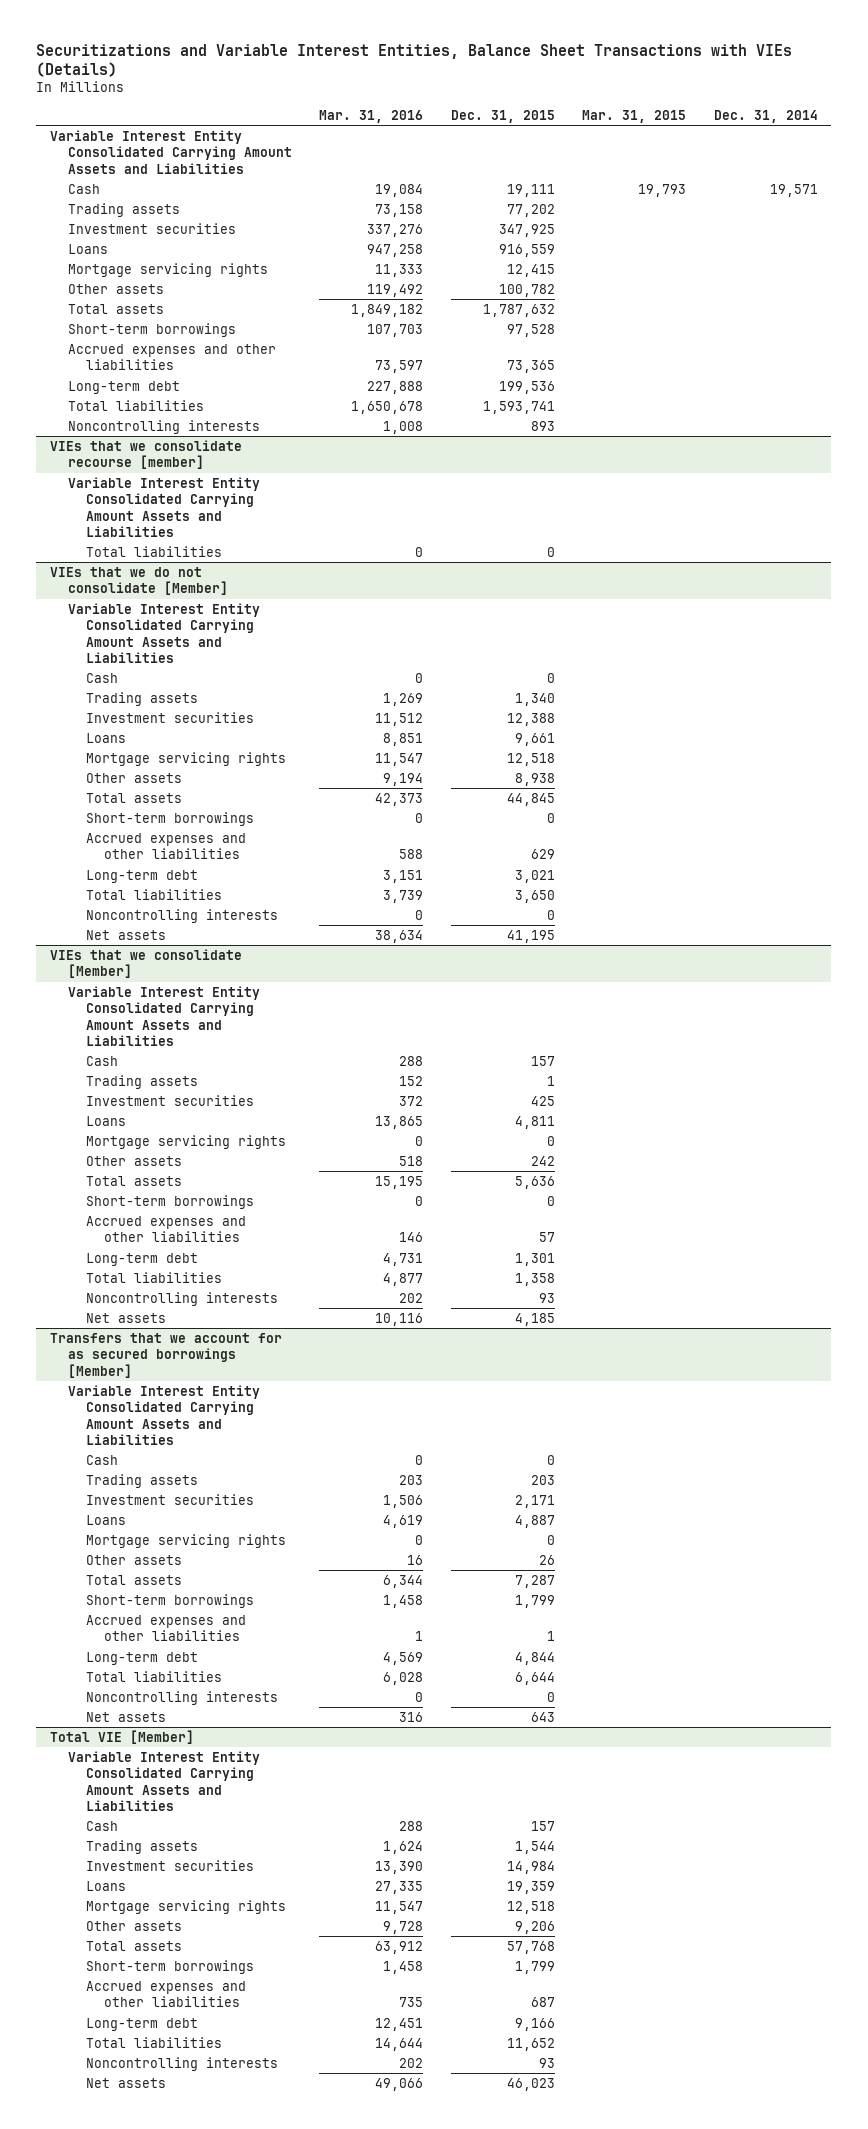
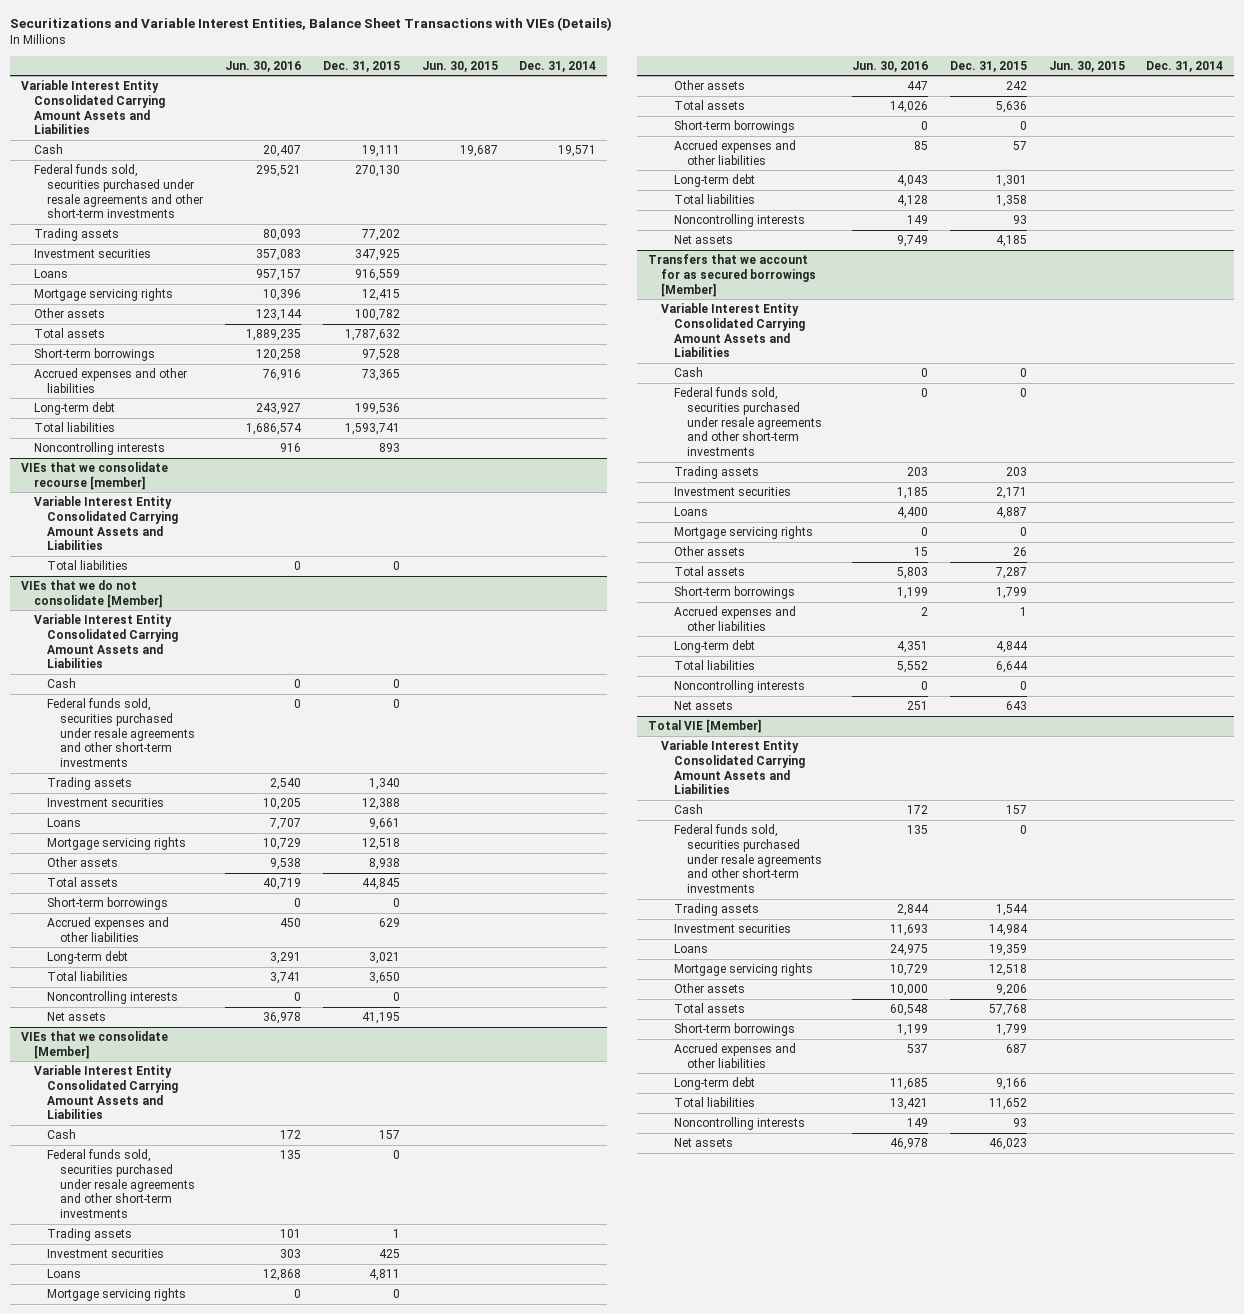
- | Mar. 31, 2016 | Dec. 31, 2015 | Mar. 31, 2015 | Dec. 31, 2014
+ | Jun. 30, 2016 | Dec. 31, 2015 | Jun. 30, 2015 | Dec. 31, 2014
+ Federal funds sold, securities purchased under resale agreements and other short-term investments | 295,521 | 270,130 | |
@ VIEs that we do not consolidate [Member]
+ Federal funds sold, securities purchased under resale agreements and other short-term investments | 0 | 0 | |
@ VIEs that we consolidate [Member]
+ Federal funds sold, securities purchased under resale agreements and other short-term investments | 135 | 0 | |
@ Transfers that we account for as secured borrowings [Member]
+ Federal funds sold, securities purchased under resale agreements and other short-term investments | 0 | 0 | |
@ Total VIE [Member]
+ Federal funds sold, securities purchased under resale agreements and other short-term investments | 135 | 0 | |

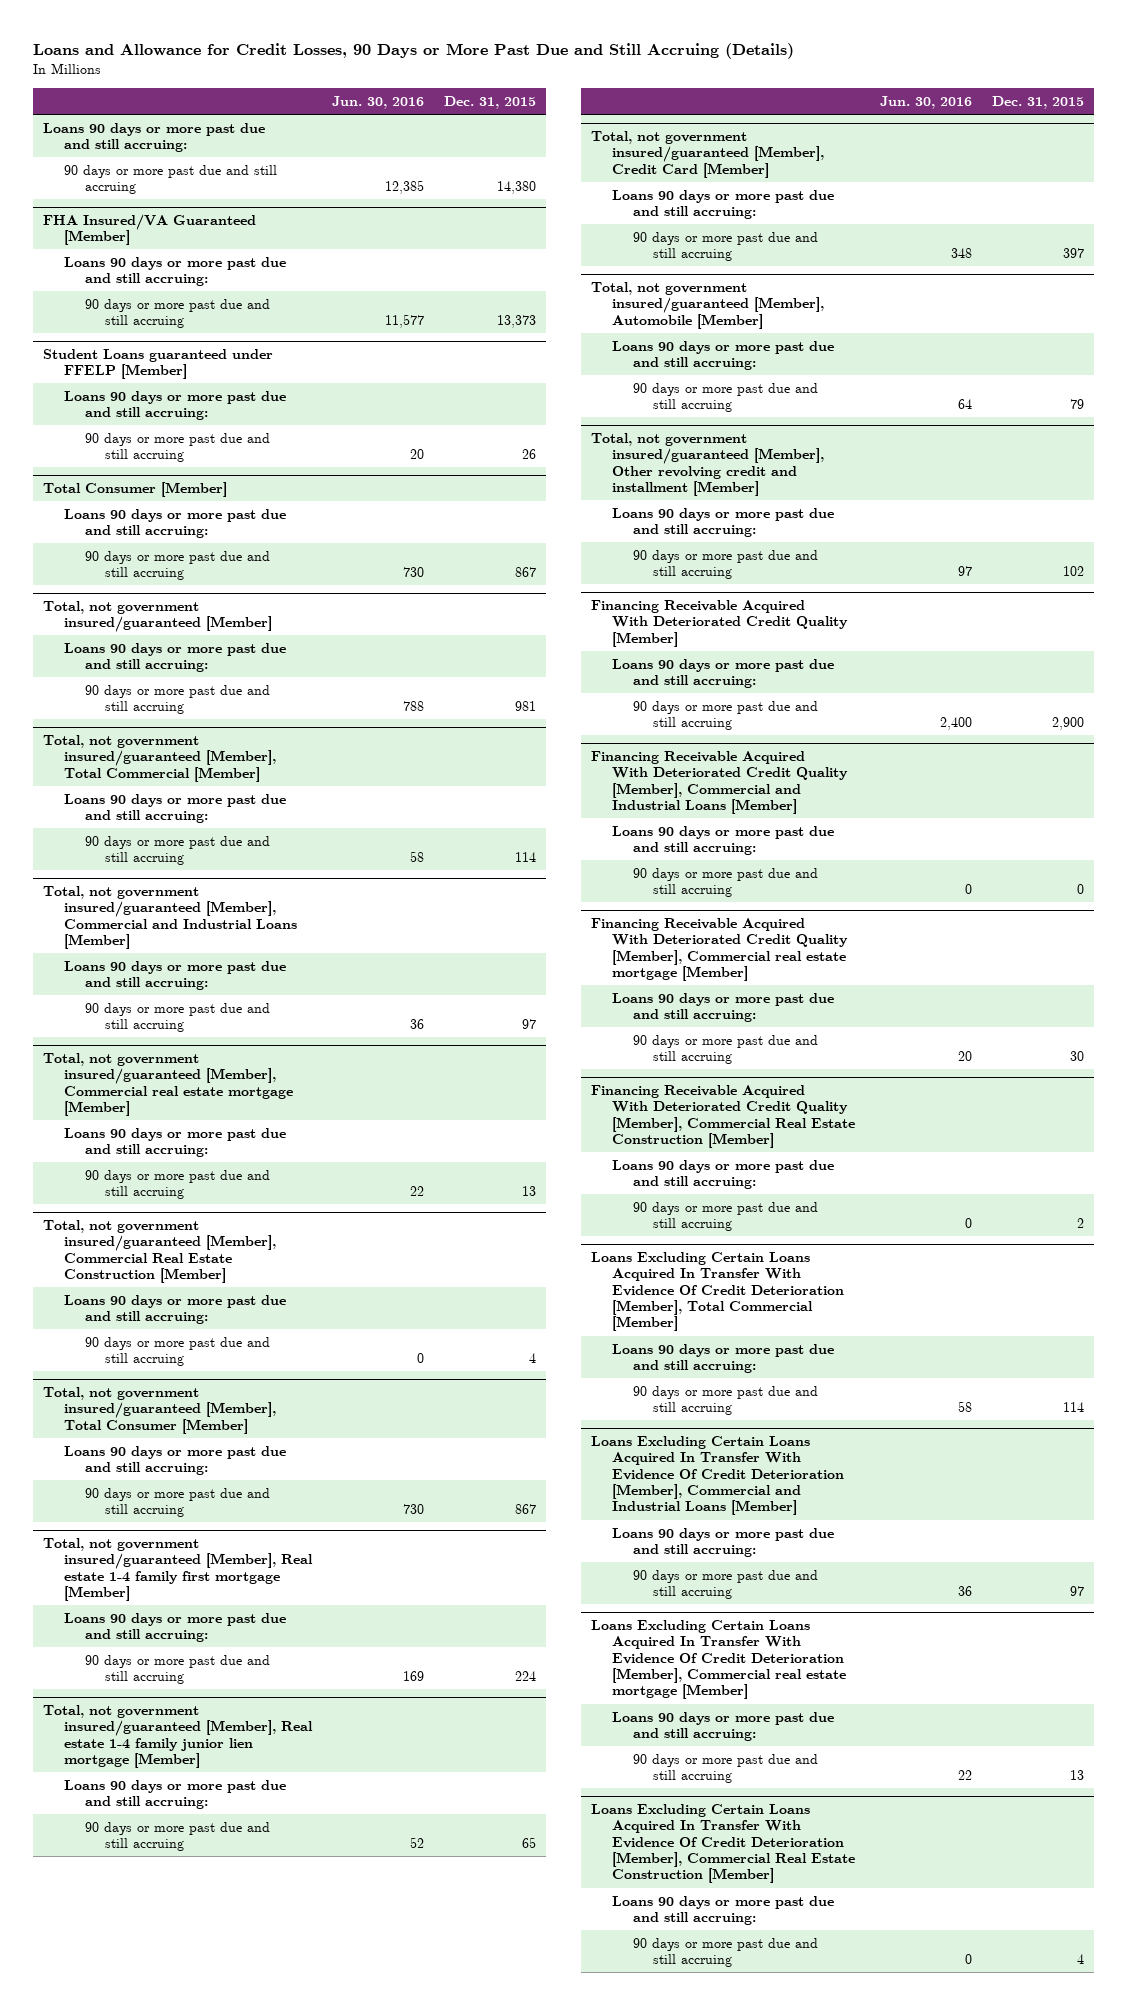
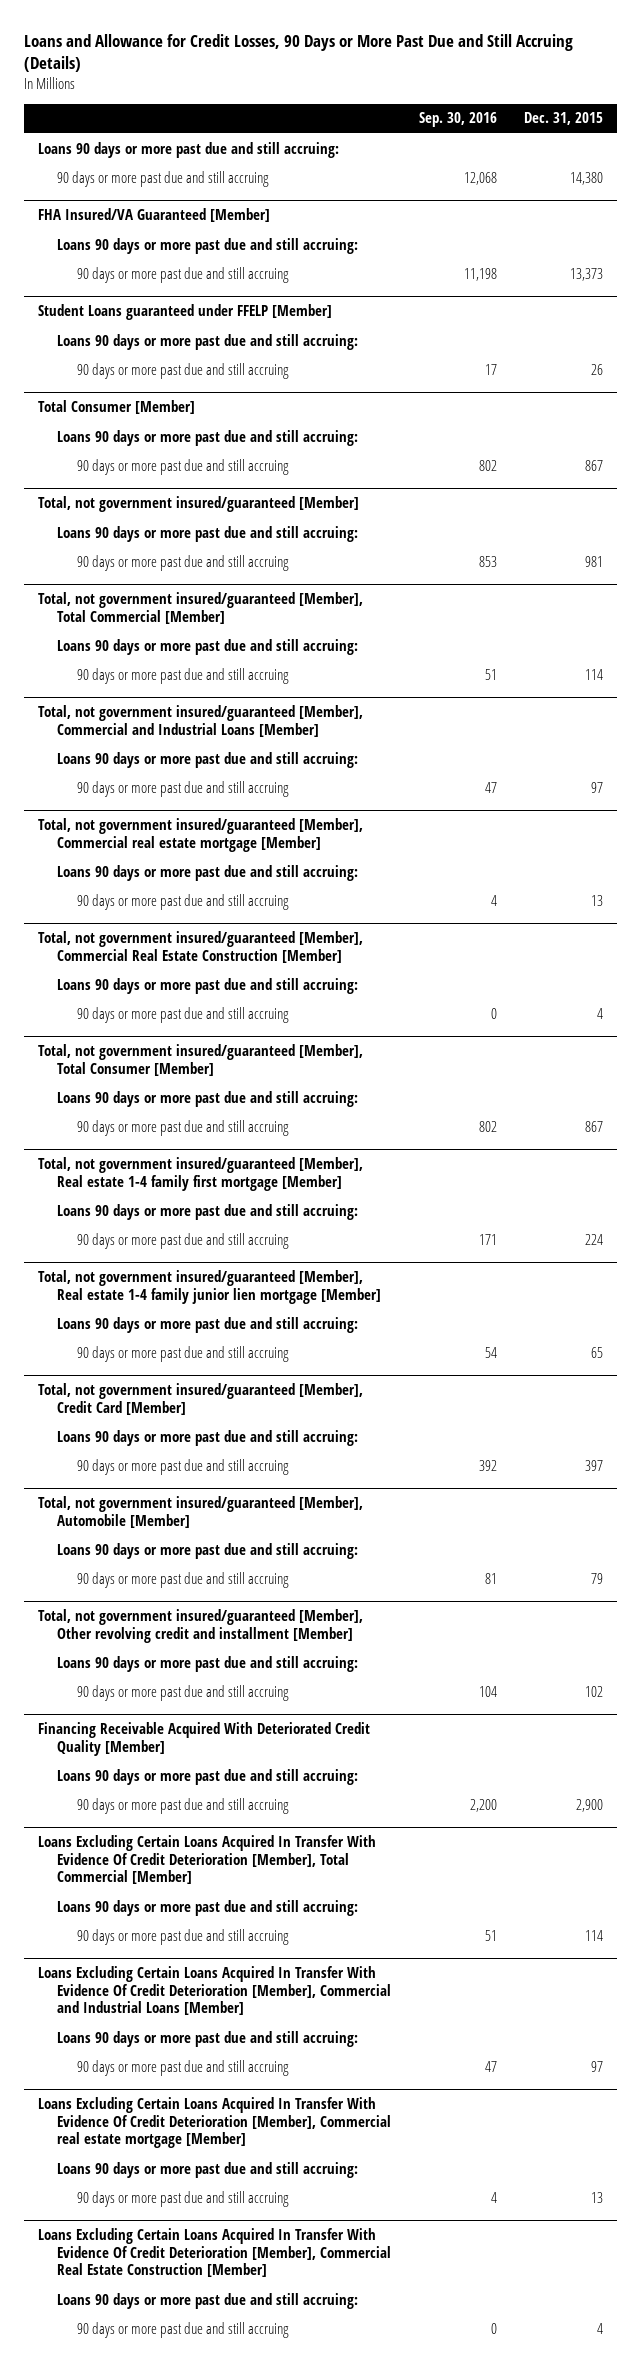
- | Jun. 30, 2016 | Dec. 31, 2015
+ | Sep. 30, 2016 | Dec. 31, 2015
- Financing Receivable Acquired With Deteriorated Credit Quality [Member], Commercial and Industrial Loans [Member]
- Loans 90 days or more past due and still accruing:
- 90 days or more past due and still accruing | 0 | 0
- Financing Receivable Acquired With Deteriorated Credit Quality [Member], Commercial real estate mortgage [Member]
- Loans 90 days or more past due and still accruing:
- 90 days or more past due and still accruing | 20 | 30
- Financing Receivable Acquired With Deteriorated Credit Quality [Member], Commercial Real Estate Construction [Member]
- Loans 90 days or more past due and still accruing:
- 90 days or more past due and still accruing | 0 | 2

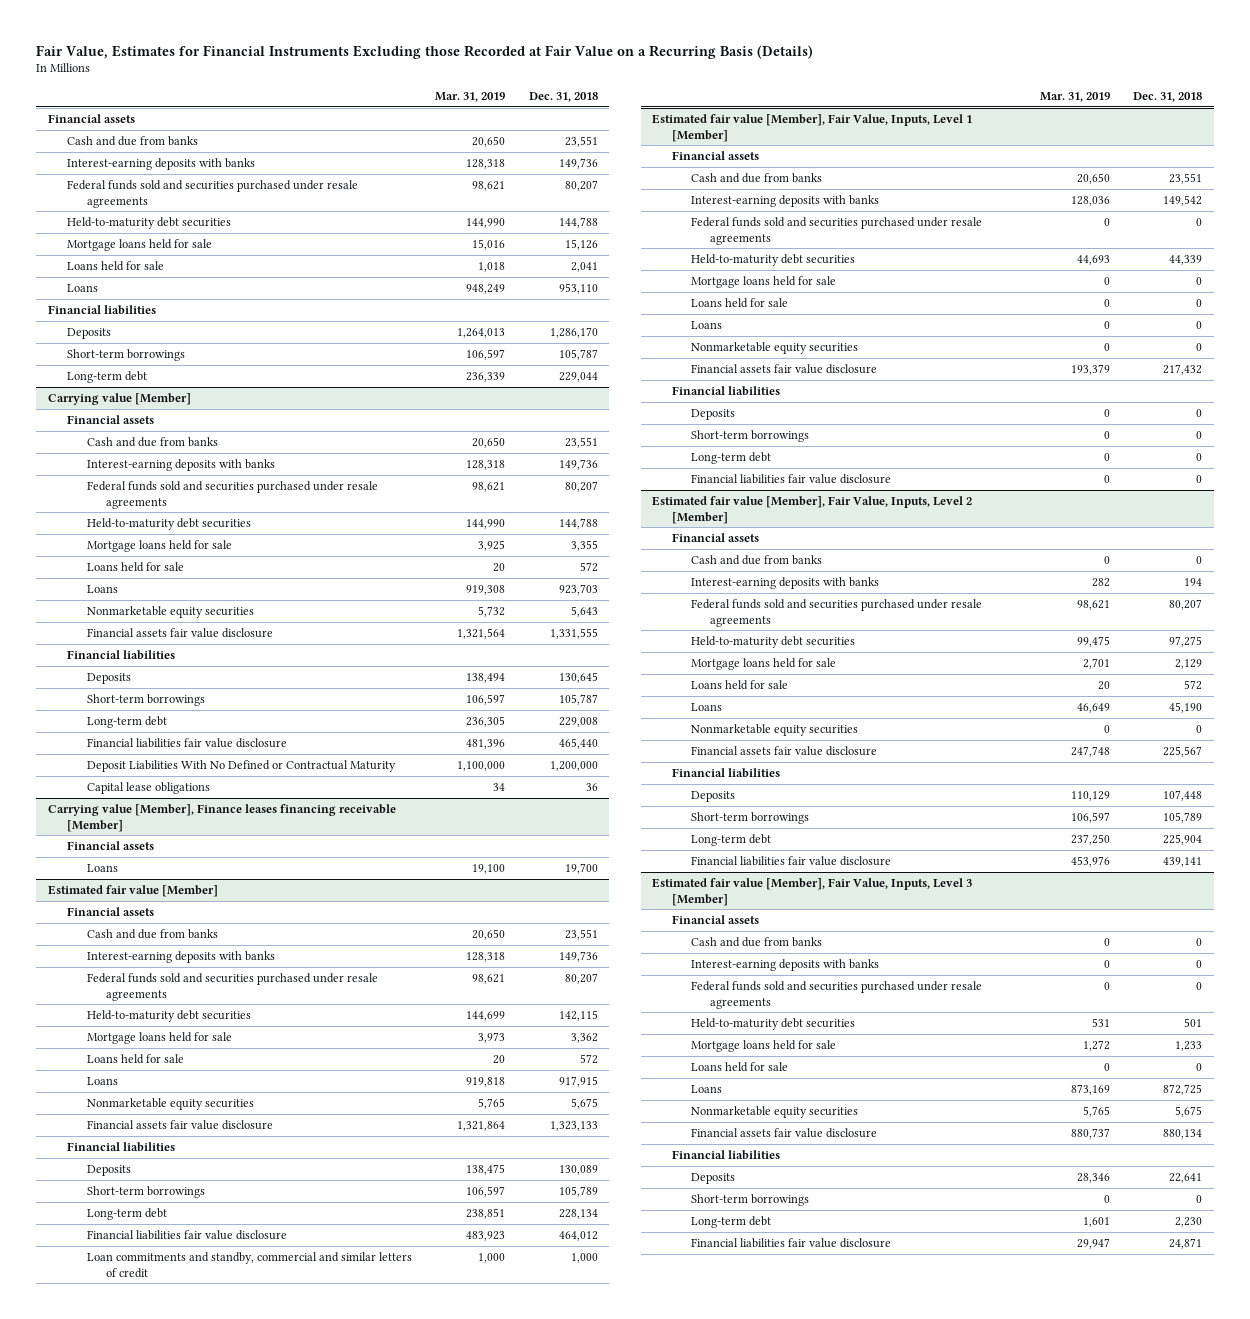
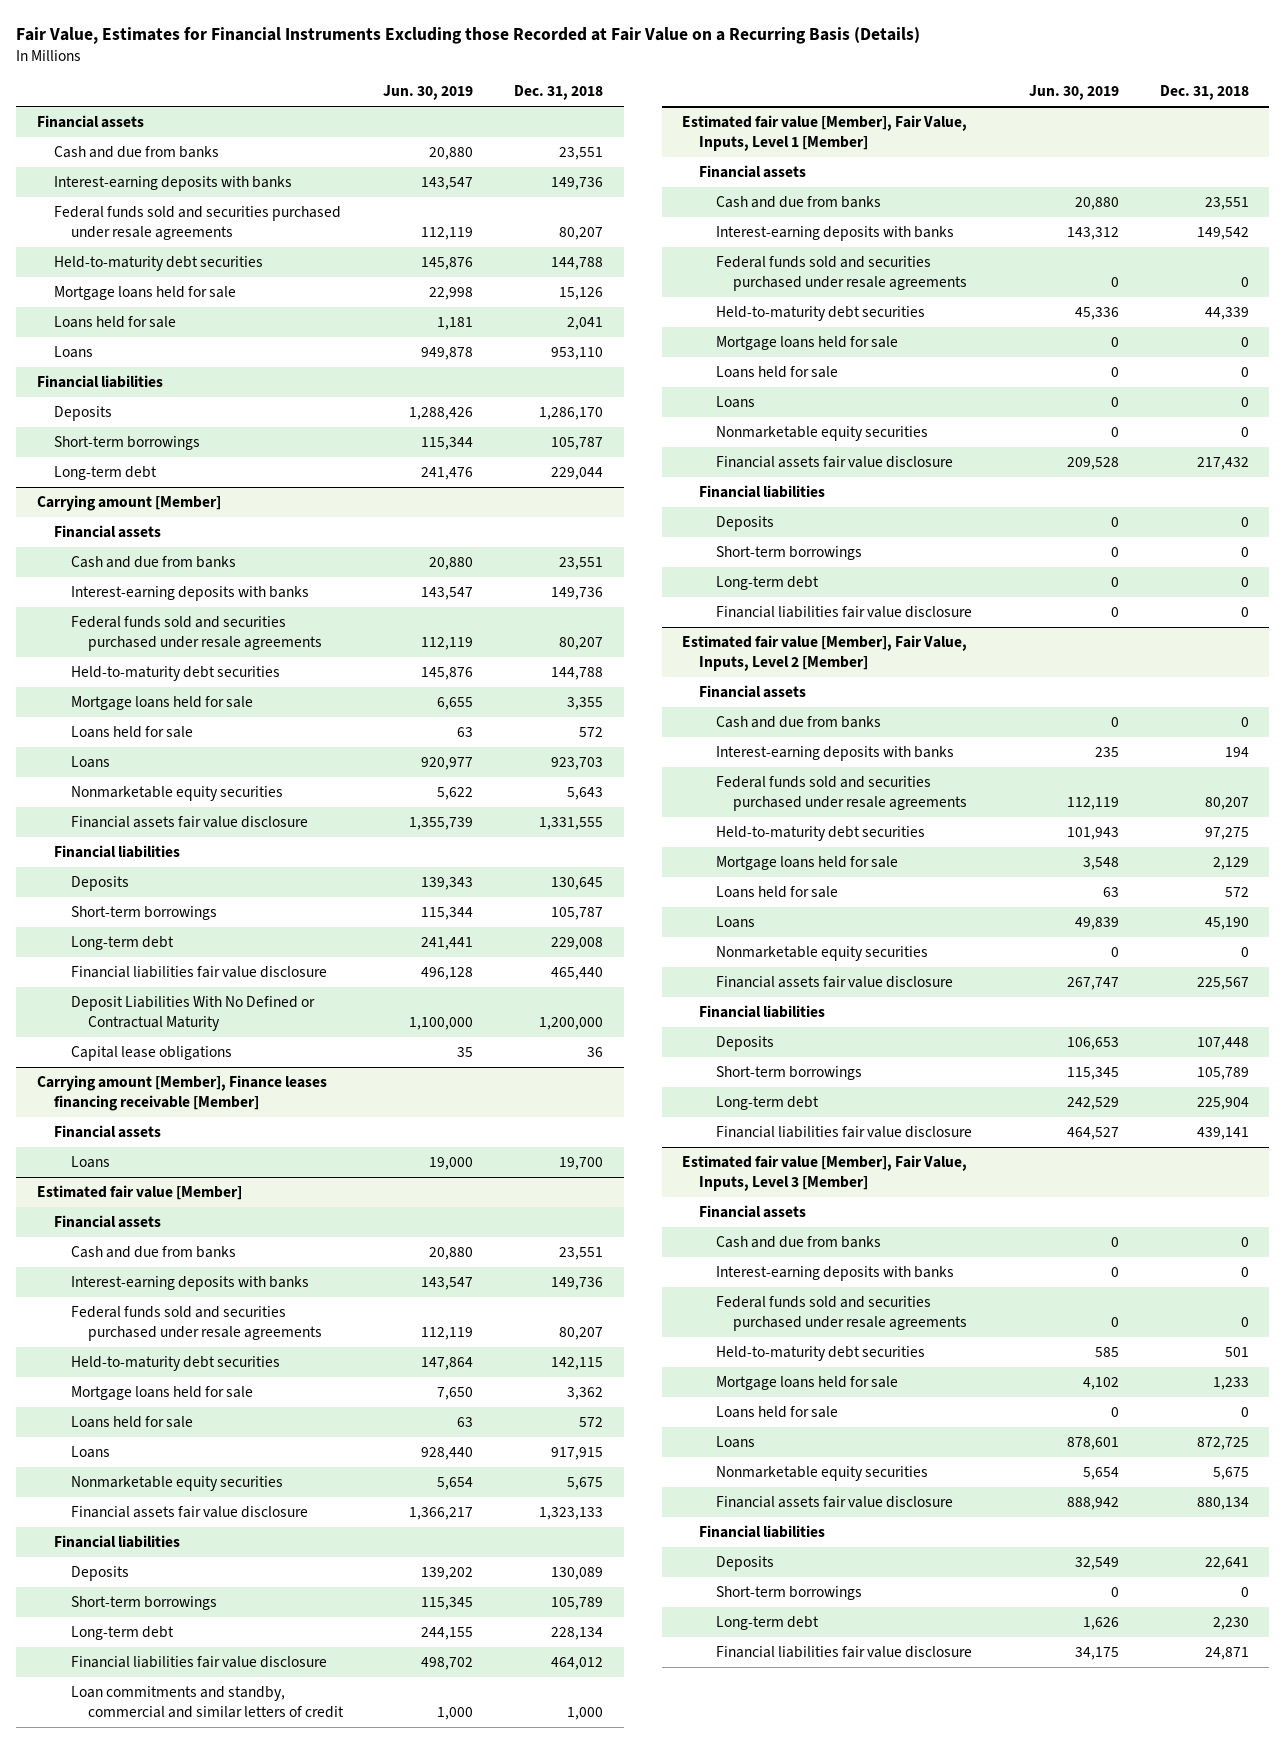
- | Mar. 31, 2019 | Dec. 31, 2018
+ | Jun. 30, 2019 | Dec. 31, 2018
- Carrying value [Member]
+ Carrying amount [Member]
- Carrying value [Member], Finance leases financing receivable [Member]
+ Carrying amount [Member], Finance leases financing receivable [Member]

